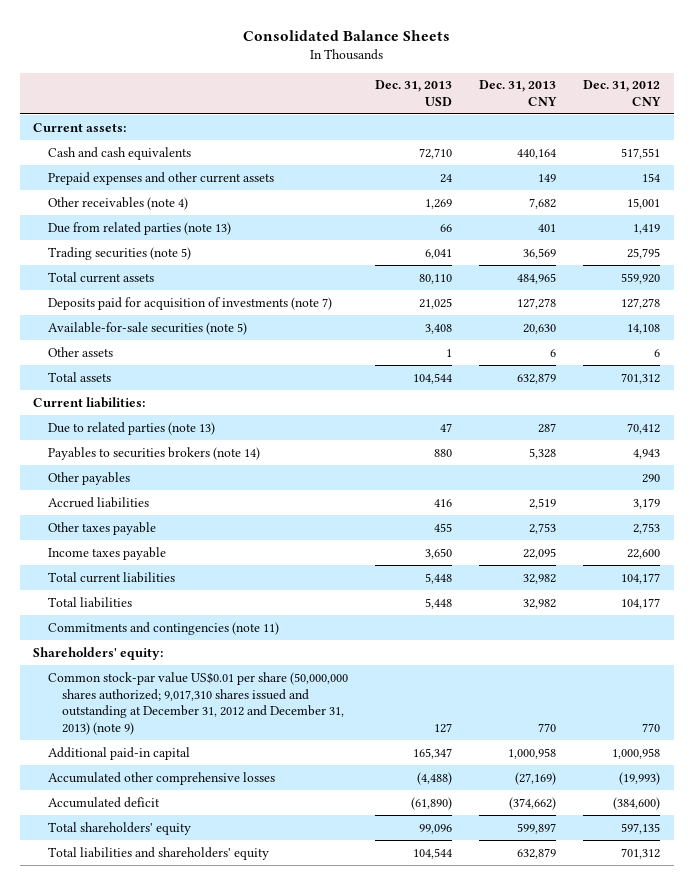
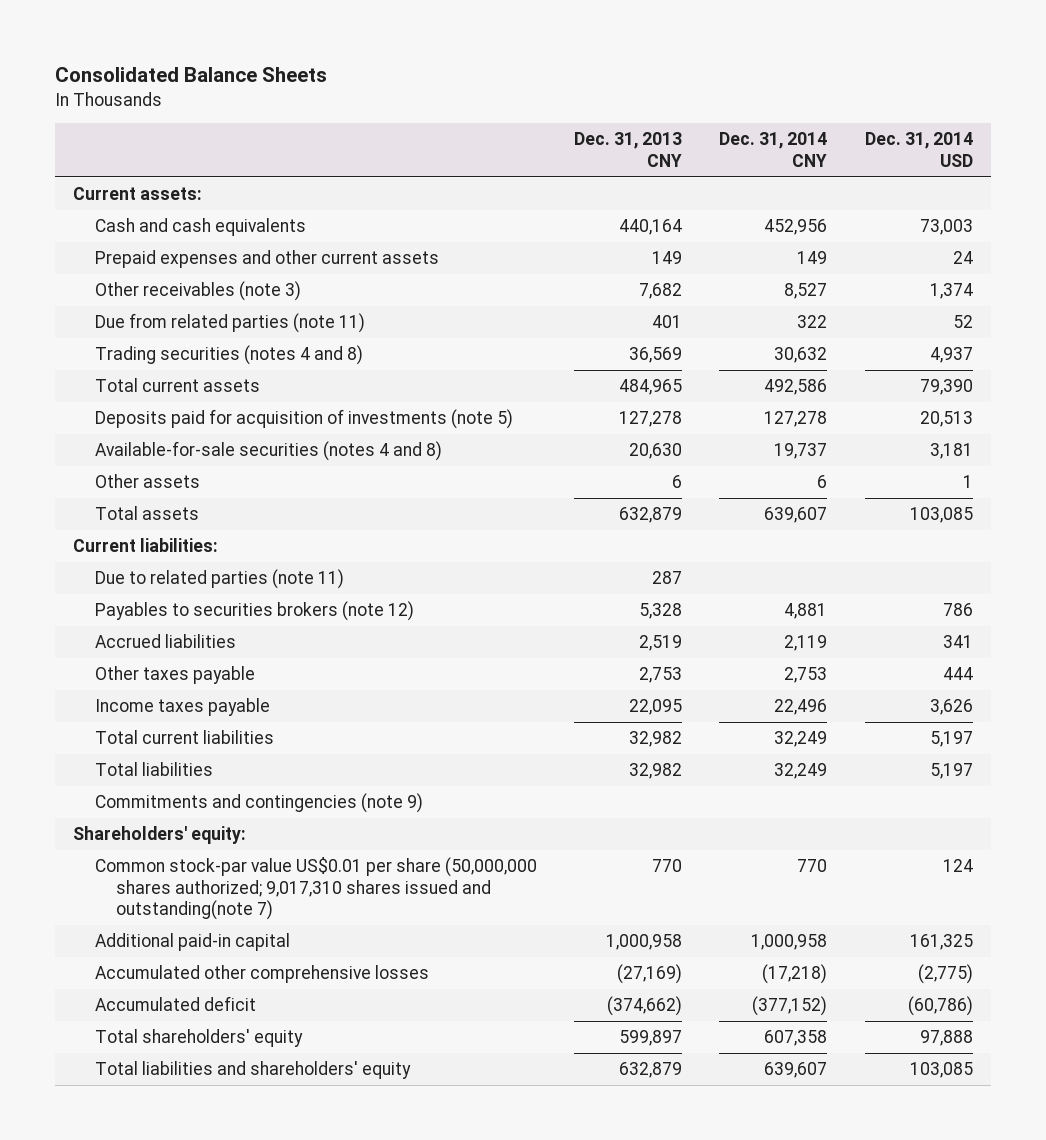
- | Dec. 31, 2013 USD | Dec. 31, 2013 CNY | Dec. 31, 2012 CNY
+ | Dec. 31, 2013 CNY | Dec. 31, 2014 CNY | Dec. 31, 2014 USD
- Other receivables (note 4) | 1,269 | 7,682 | 15,001
- Due from related parties (note 13) | 66 | 401 | 1,419
- Trading securities (note 5) | 6,041 | 36,569 | 25,795
+ Other receivables (note 3) | 7,682 | 8,527 | 1,374
+ Due from related parties (note 11) | 401 | 322 | 52
+ Trading securities (notes 4 and 8) | 36,569 | 30,632 | 4,937
- Deposits paid for acquisition of investments (note 7) | 21,025 | 127,278 | 127,278
- Available-for-sale securities (note 5) | 3,408 | 20,630 | 14,108
+ Deposits paid for acquisition of investments (note 5) | 127,278 | 127,278 | 20,513
+ Available-for-sale securities (notes 4 and 8) | 20,630 | 19,737 | 3,181
- Due to related parties (note 13) | 47 | 287 | 70,412
- Payables to securities brokers (note 14) | 880 | 5,328 | 4,943
- Other payables | | | 290
+ Due to related parties (note 11) | 287 | |
+ Payables to securities brokers (note 12) | 5,328 | 4,881 | 786
- Commitments and contingencies (note 11)
+ Commitments and contingencies (note 9)
- Common stock-par value US$0.01 per share (50,000,000 shares authorized; 9,017,310 shares issued and outstanding at December 31, 2012 and December 31, 2013) (note 9) | 127 | 770 | 770
+ Common stock-par value US$0.01 per share (50,000,000 shares authorized; 9,017,310 shares issued and outstanding(note 7) | 770 | 770 | 124

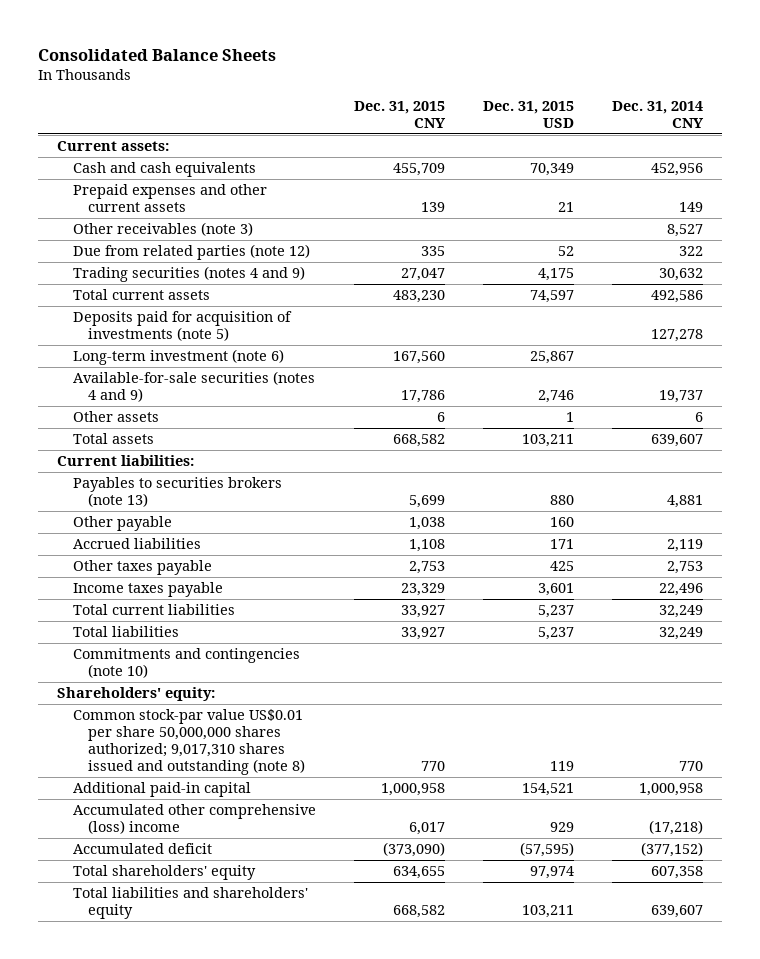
- | Dec. 31, 2013 CNY | Dec. 31, 2014 CNY | Dec. 31, 2014 USD
+ | Dec. 31, 2015 CNY | Dec. 31, 2015 USD | Dec. 31, 2014 CNY
- Due from related parties (note 11) | 401 | 322 | 52
- Trading securities (notes 4 and 8) | 36,569 | 30,632 | 4,937
+ Due from related parties (note 12) | 335 | 52 | 322
+ Trading securities (notes 4 and 9) | 27,047 | 4,175 | 30,632
- Available-for-sale securities (notes 4 and 8) | 20,630 | 19,737 | 3,181
+ Long-term investment (note 6) | 167,560 | 25,867 |
+ Available-for-sale securities (notes 4 and 9) | 17,786 | 2,746 | 19,737
- Due to related parties (note 11) | 287 | |
- Payables to securities brokers (note 12) | 5,328 | 4,881 | 786
+ Payables to securities brokers (note 13) | 5,699 | 880 | 4,881
+ Other payable | 1,038 | 160 |
- Commitments and contingencies (note 9)
+ Commitments and contingencies (note 10)
- Common stock-par value US$0.01 per share (50,000,000 shares authorized; 9,017,310 shares issued and outstanding(note 7) | 770 | 770 | 124
+ Common stock-par value US$0.01 per share 50,000,000 shares authorized; 9,017,310 shares issued and outstanding (note 8) | 770 | 119 | 770
- Accumulated other comprehensive losses | (27,169) | (17,218) | (2,775)
+ Accumulated other comprehensive (loss) income | 6,017 | 929 | (17,218)

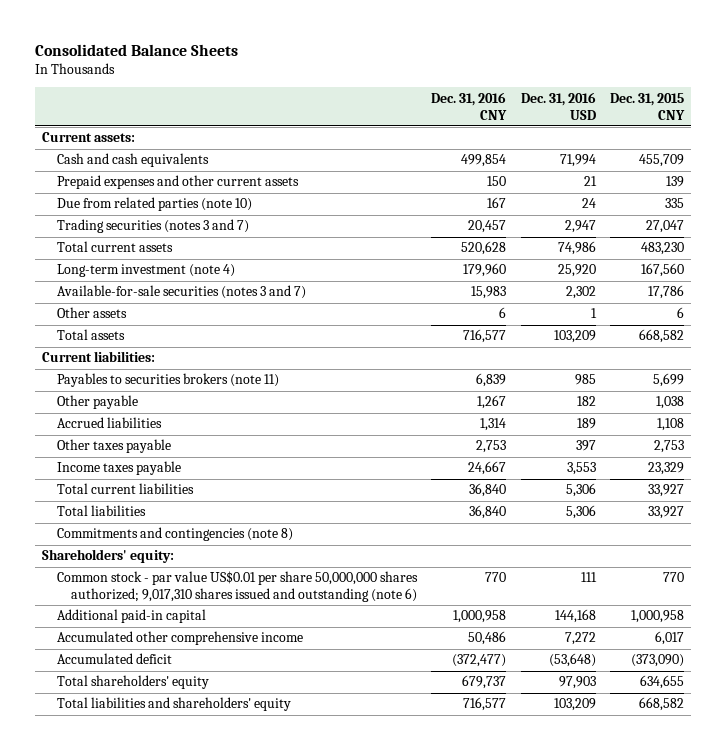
- | Dec. 31, 2015 CNY | Dec. 31, 2015 USD | Dec. 31, 2014 CNY
+ | Dec. 31, 2016 CNY | Dec. 31, 2016 USD | Dec. 31, 2015 CNY
- Other receivables (note 3) | | | 8,527
- Due from related parties (note 12) | 335 | 52 | 322
- Trading securities (notes 4 and 9) | 27,047 | 4,175 | 30,632
+ Due from related parties (note 10) | 167 | 24 | 335
+ Trading securities (notes 3 and 7) | 20,457 | 2,947 | 27,047
- Deposits paid for acquisition of investments (note 5) | | | 127,278
- Long-term investment (note 6) | 167,560 | 25,867 |
- Available-for-sale securities (notes 4 and 9) | 17,786 | 2,746 | 19,737
+ Long-term investment (note 4) | 179,960 | 25,920 | 167,560
+ Available-for-sale securities (notes 3 and 7) | 15,983 | 2,302 | 17,786
- Payables to securities brokers (note 13) | 5,699 | 880 | 4,881
+ Payables to securities brokers (note 11) | 6,839 | 985 | 5,699
- Commitments and contingencies (note 10)
+ Commitments and contingencies (note 8)
- Common stock-par value US$0.01 per share 50,000,000 shares authorized; 9,017,310 shares issued and outstanding (note 8) | 770 | 119 | 770
+ Common stock - par value US$0.01 per share 50,000,000 shares authorized; 9,017,310 shares issued and outstanding (note 6) | 770 | 111 | 770
- Accumulated other comprehensive (loss) income | 6,017 | 929 | (17,218)
+ Accumulated other comprehensive income | 50,486 | 7,272 | 6,017

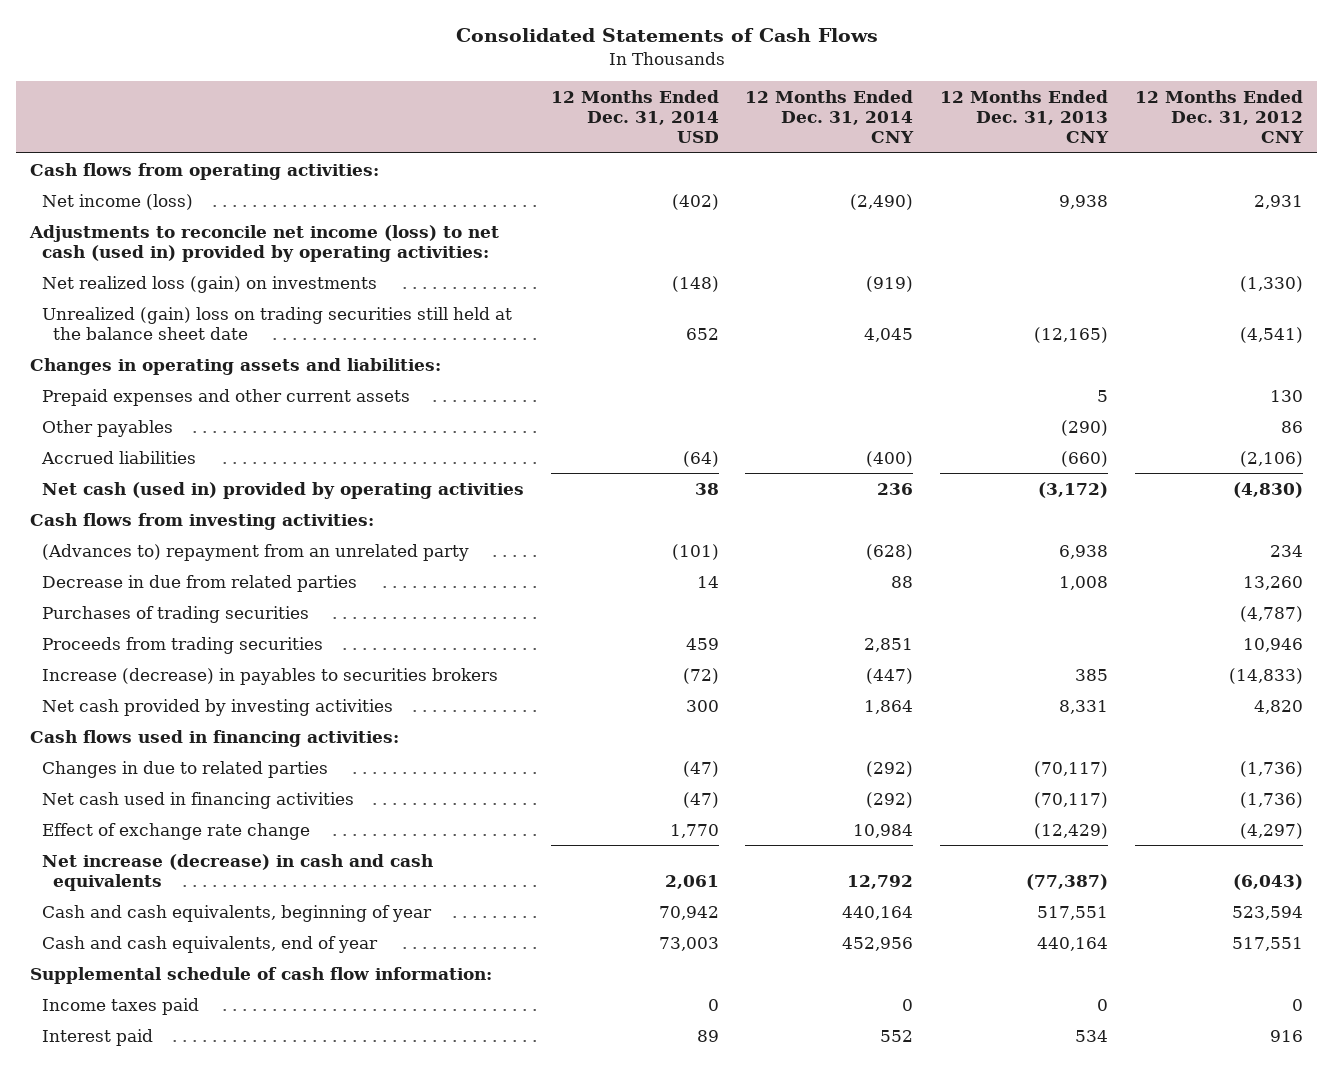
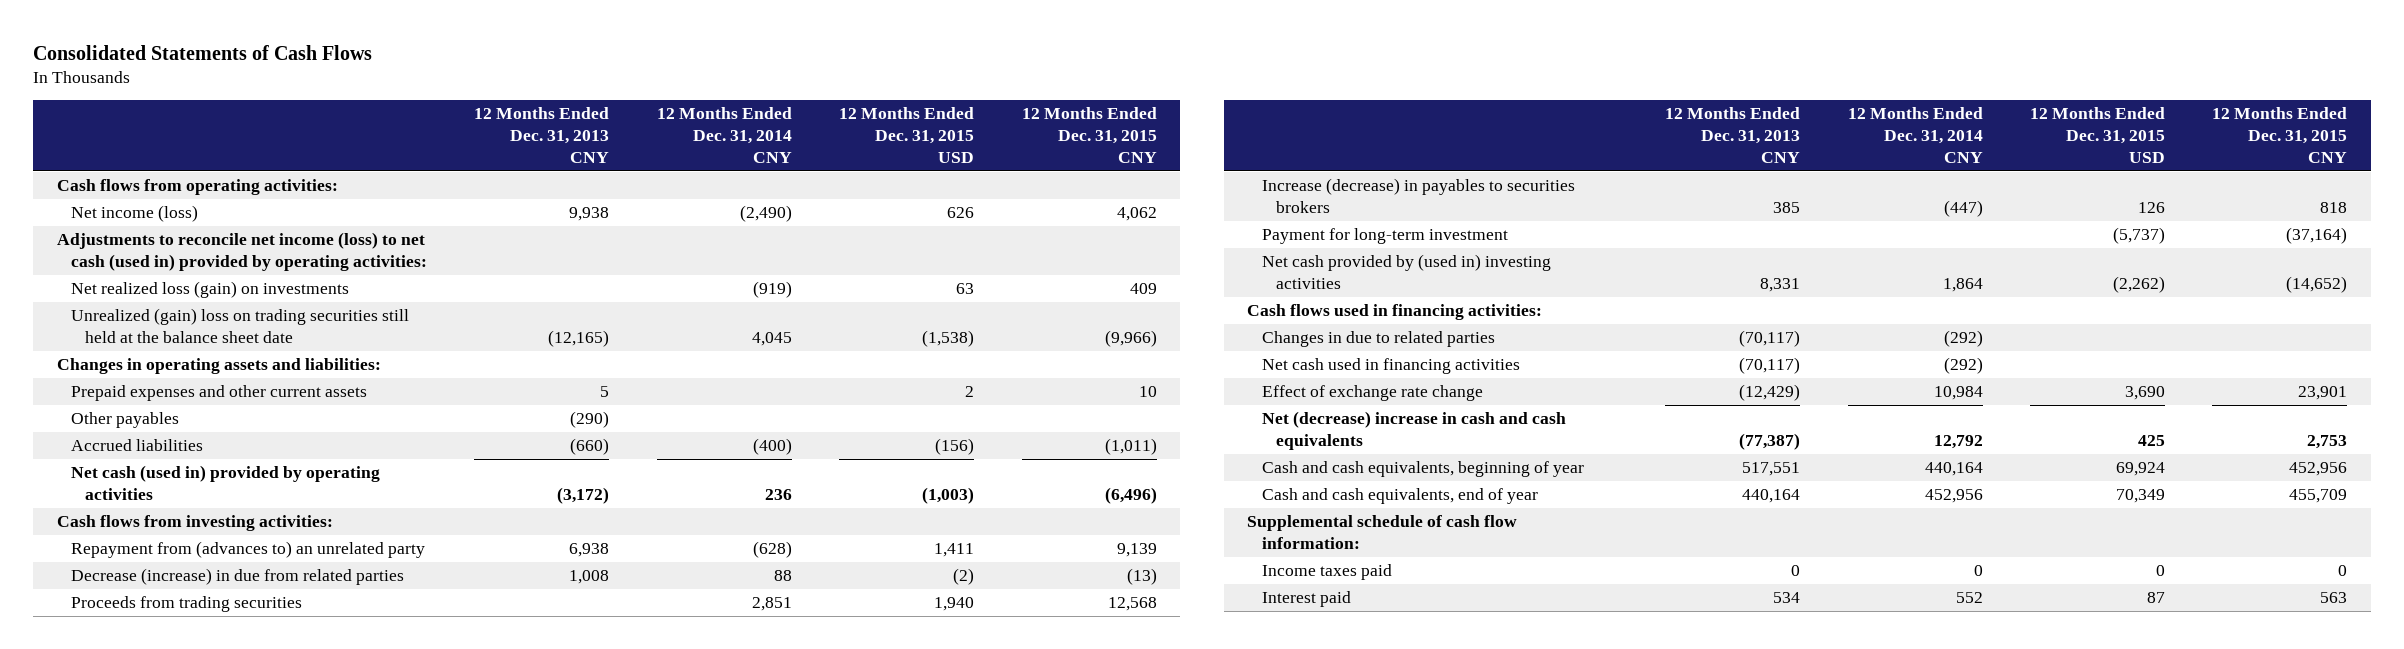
- | 12 Months Ended Dec. 31, 2014 USD | 12 Months Ended Dec. 31, 2014 CNY | 12 Months Ended Dec. 31, 2013 CNY | 12 Months Ended Dec. 31, 2012 CNY
+ | 12 Months Ended Dec. 31, 2013 CNY | 12 Months Ended Dec. 31, 2014 CNY | 12 Months Ended Dec. 31, 2015 USD | 12 Months Ended Dec. 31, 2015 CNY
- (Advances to) repayment from an unrelated party | (101) | (628) | 6,938 | 234
- Decrease in due from related parties | 14 | 88 | 1,008 | 13,260
- Purchases of trading securities | | | | (4,787)
+ Repayment from (advances to) an unrelated party | 6,938 | (628) | 1,411 | 9,139
+ Decrease (increase) in due from related parties | 1,008 | 88 | (2) | (13)
- Net cash provided by investing activities | 300 | 1,864 | 8,331 | 4,820
+ Payment for long-term investment | | | (5,737) | (37,164)
+ Net cash provided by (used in) investing activities | 8,331 | 1,864 | (2,262) | (14,652)
- Net increase (decrease) in cash and cash equivalents | 2,061 | 12,792 | (77,387) | (6,043)
+ Net (decrease) increase in cash and cash equivalents | (77,387) | 12,792 | 425 | 2,753

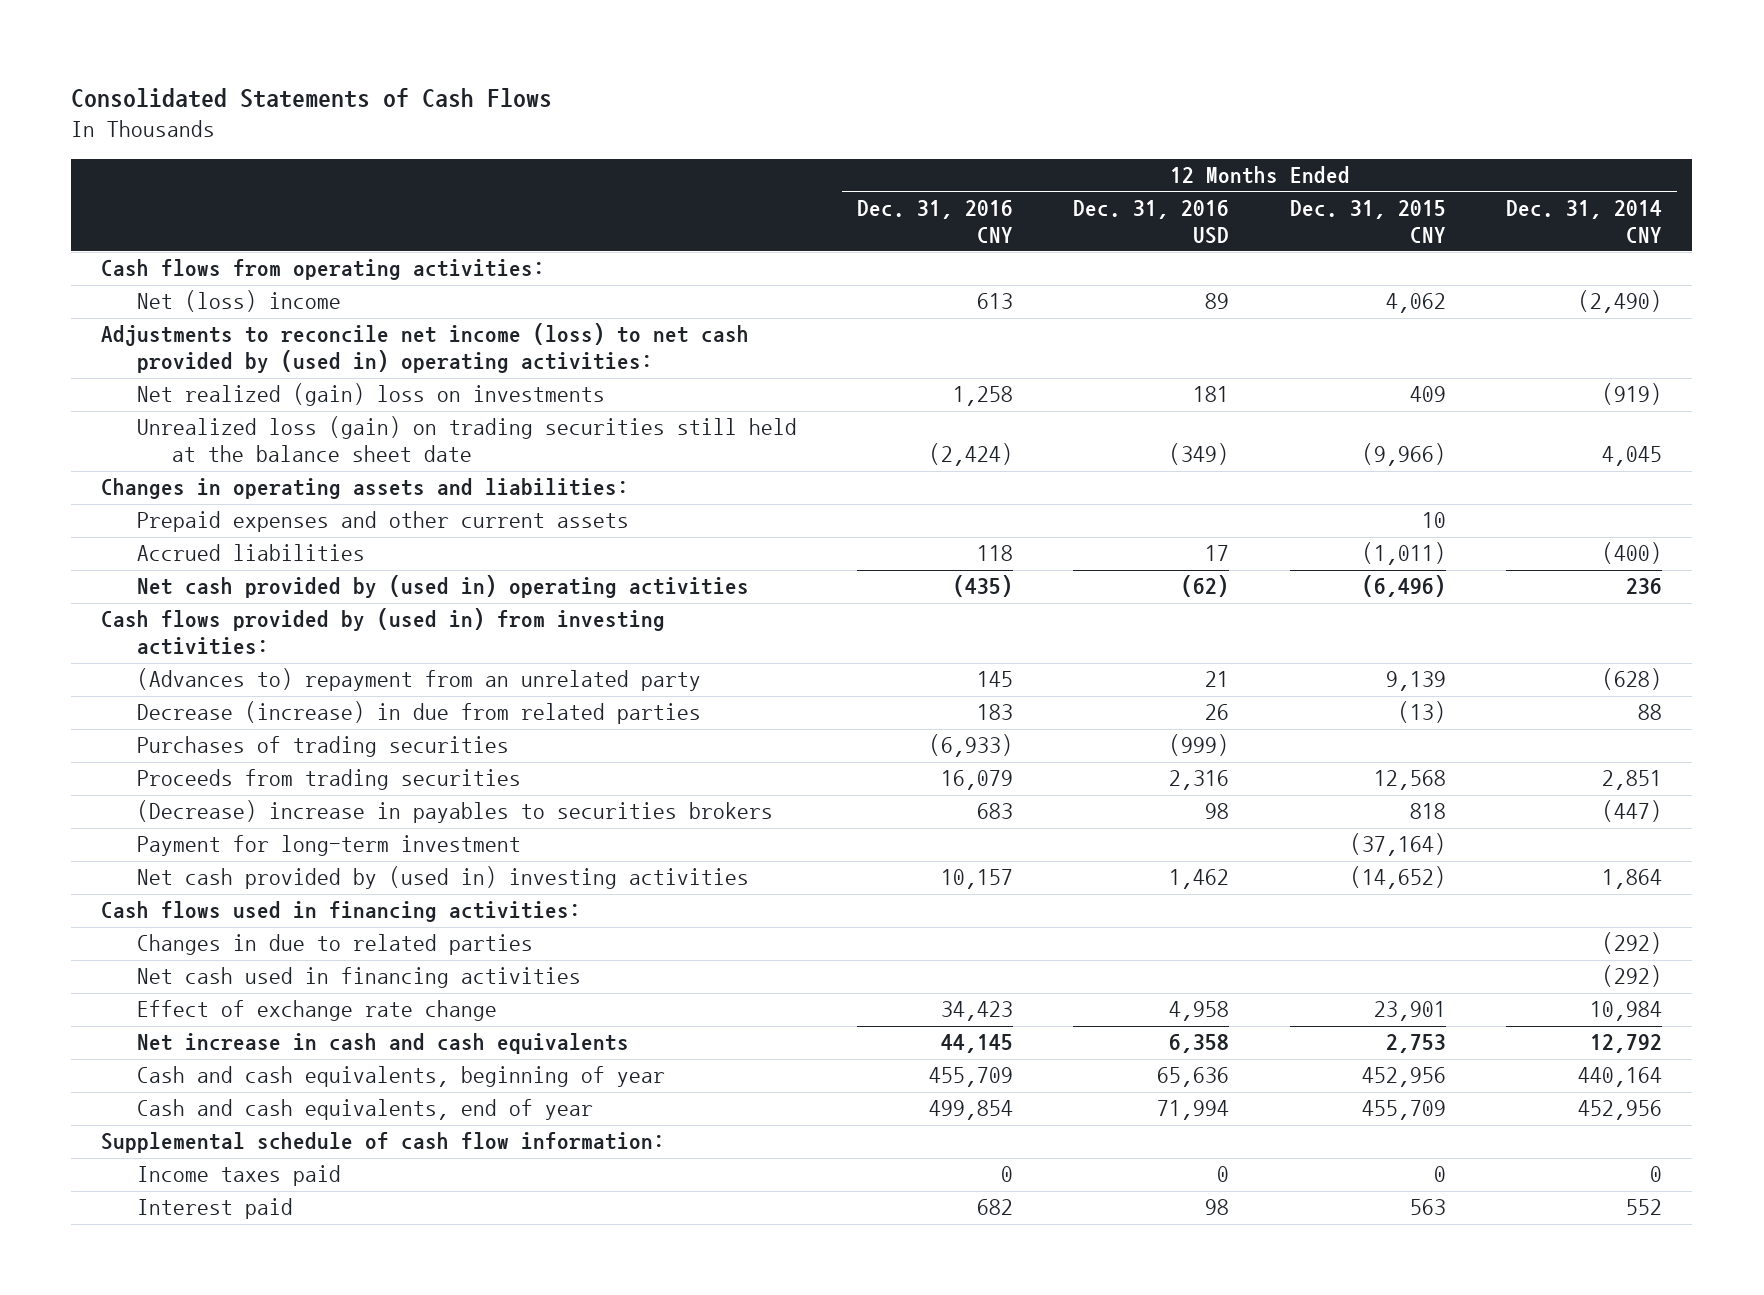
- | 12 Months Ended Dec. 31, 2013 CNY | 12 Months Ended Dec. 31, 2014 CNY | 12 Months Ended Dec. 31, 2015 USD | 12 Months Ended Dec. 31, 2015 CNY
+ | 12 Months Ended Dec. 31, 2016 CNY | 12 Months Ended Dec. 31, 2016 USD | 12 Months Ended Dec. 31, 2015 CNY | 12 Months Ended Dec. 31, 2014 CNY
- Net income (loss) | 9,938 | (2,490) | 626 | 4,062
- Adjustments to reconcile net income (loss) to net cash (used in) provided by operating activities:
- Net realized loss (gain) on investments | | (919) | 63 | 409
- Unrealized (gain) loss on trading securities still held at the balance sheet date | (12,165) | 4,045 | (1,538) | (9,966)
+ Net (loss) income | 613 | 89 | 4,062 | (2,490)
+ Adjustments to reconcile net income (loss) to net cash provided by (used in) operating activities:
+ Net realized (gain) loss on investments | 1,258 | 181 | 409 | (919)
+ Unrealized loss (gain) on trading securities still held at the balance sheet date | (2,424) | (349) | (9,966) | 4,045
- Other payables | (290) | | |
- Net cash (used in) provided by operating activities | (3,172) | 236 | (1,003) | (6,496)
- Cash flows from investing activities:
- Repayment from (advances to) an unrelated party | 6,938 | (628) | 1,411 | 9,139
+ Net cash provided by (used in) operating activities | (435) | (62) | (6,496) | 236
+ Cash flows provided by (used in) from investing activities:
+ (Advances to) repayment from an unrelated party | 145 | 21 | 9,139 | (628)
+ Purchases of trading securities | (6,933) | (999) | |
- Increase (decrease) in payables to securities brokers | 385 | (447) | 126 | 818
+ (Decrease) increase in payables to securities brokers | 683 | 98 | 818 | (447)
- Net (decrease) increase in cash and cash equivalents | (77,387) | 12,792 | 425 | 2,753
+ Net increase in cash and cash equivalents | 44,145 | 6,358 | 2,753 | 12,792

